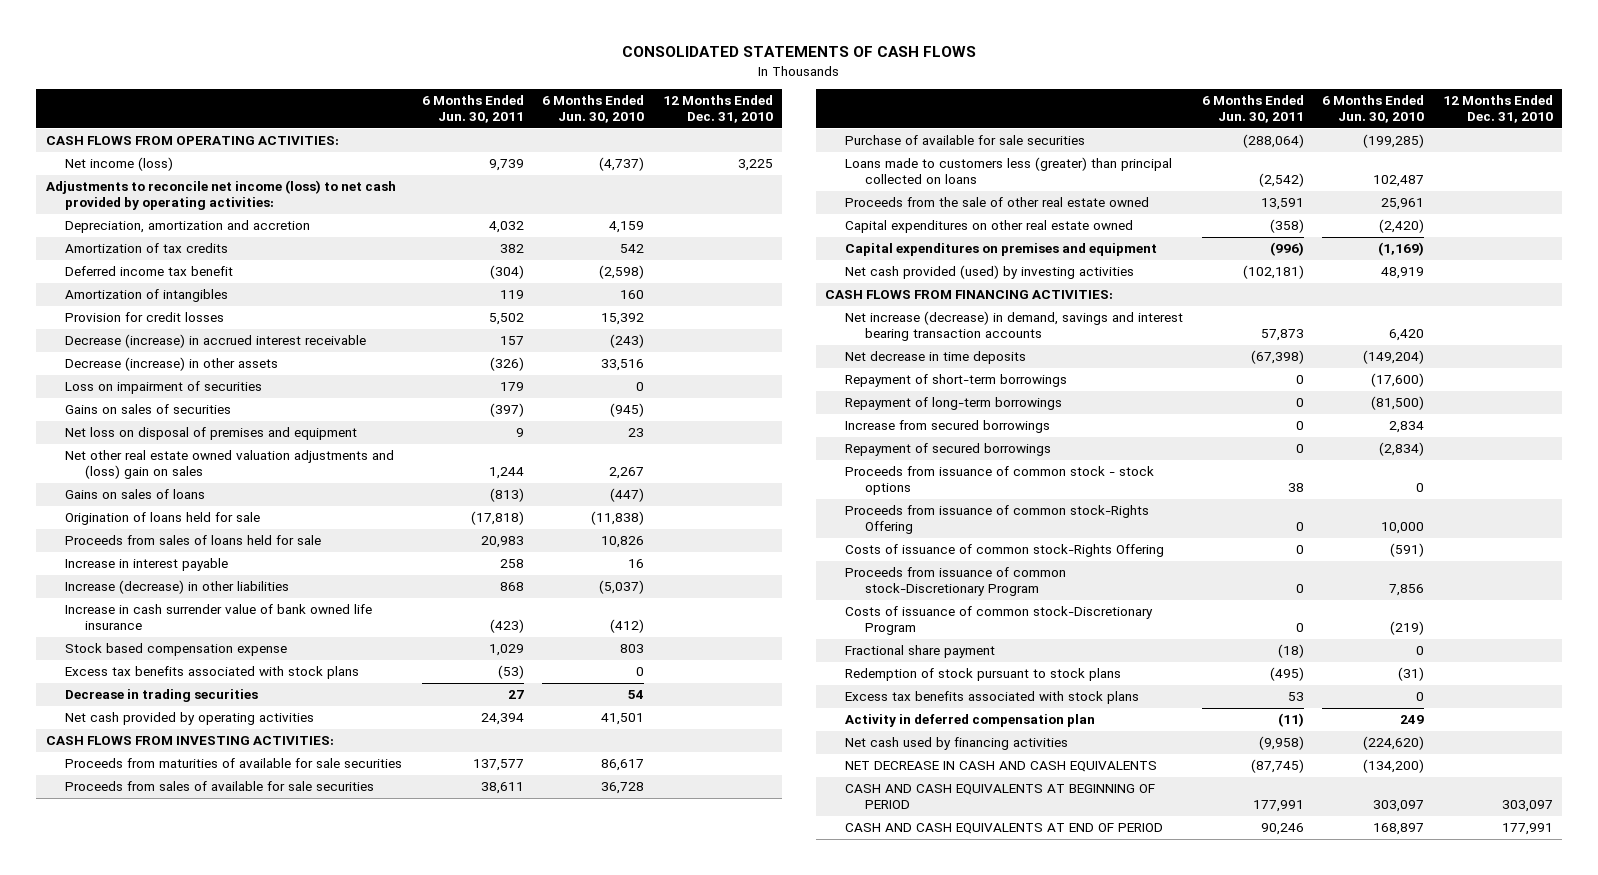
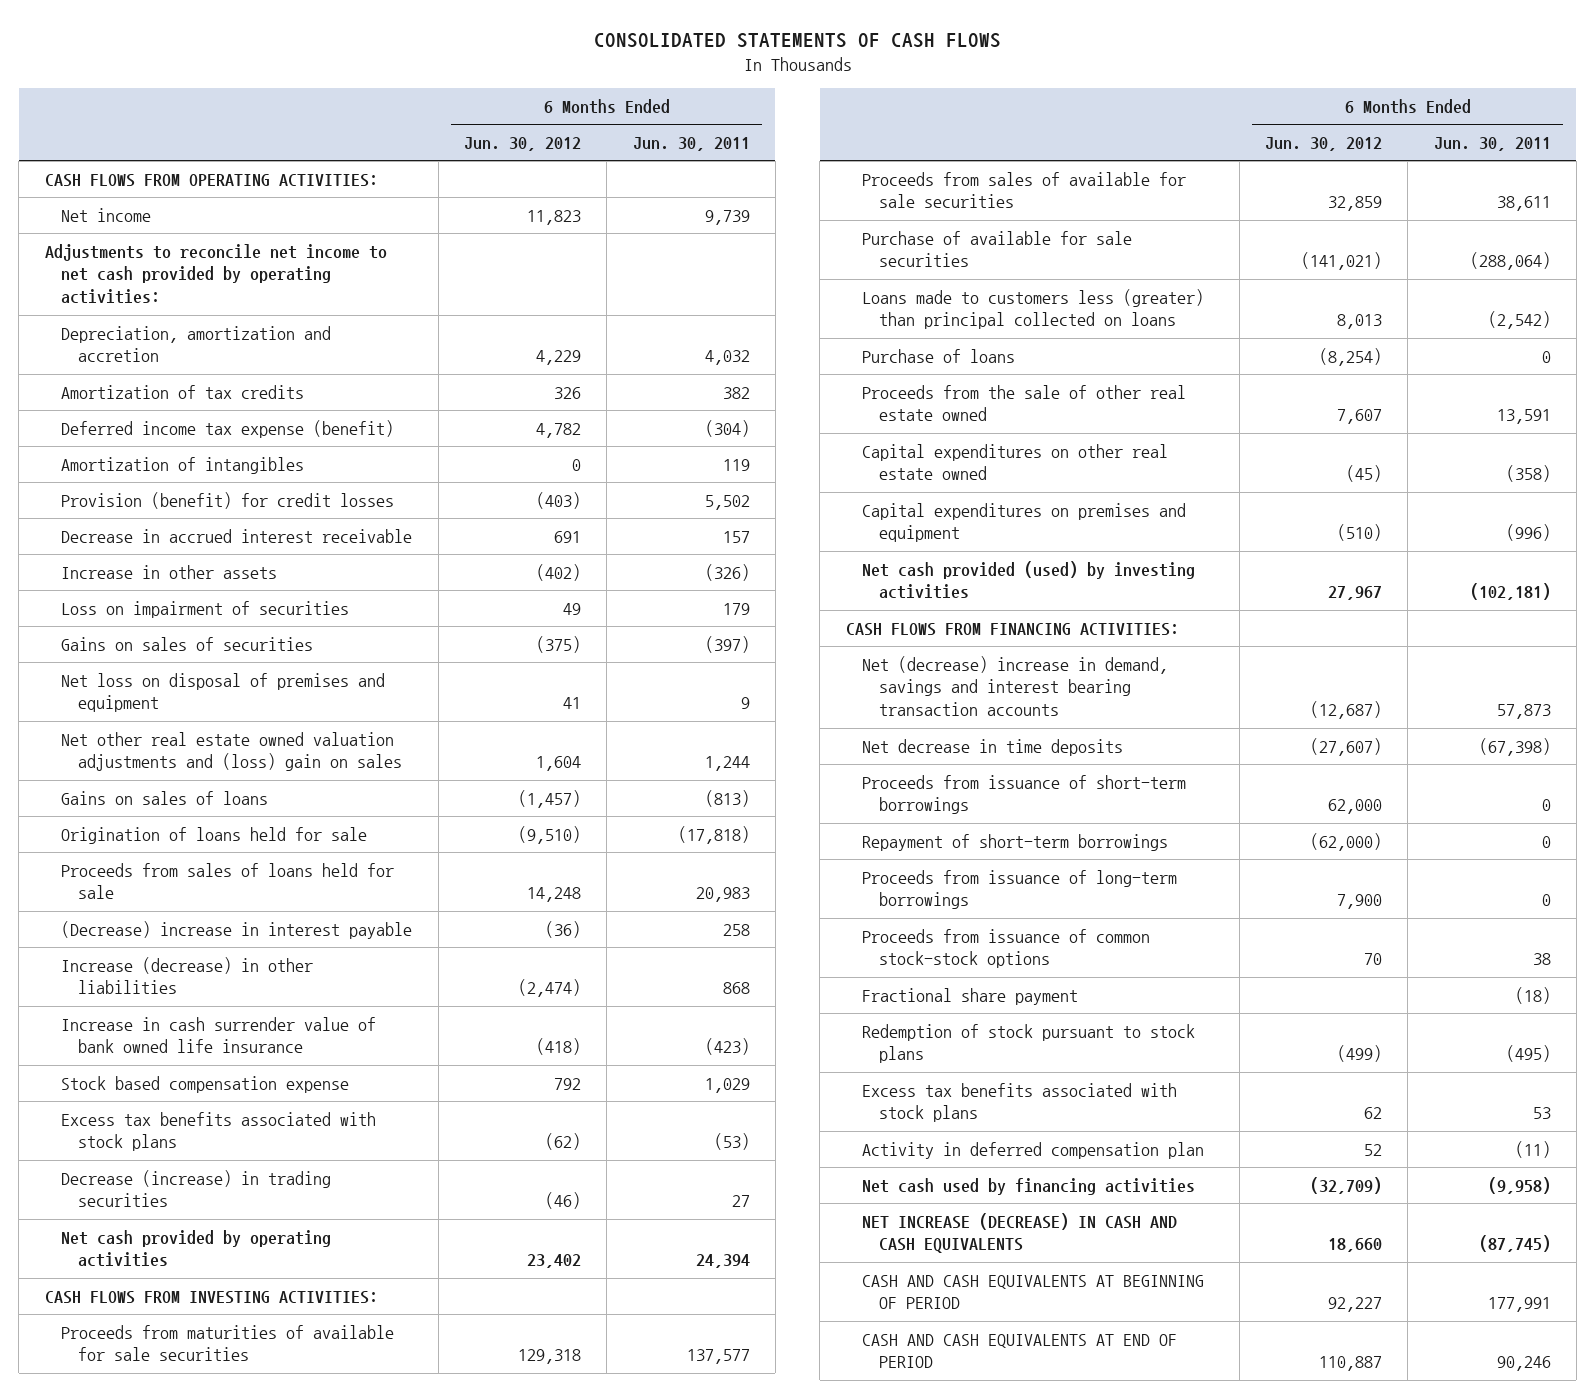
- | 6 Months Ended Jun. 30, 2011 | 6 Months Ended Jun. 30, 2010 | 12 Months Ended Dec. 31, 2010
+ | 6 Months Ended Jun. 30, 2012 | 6 Months Ended Jun. 30, 2011
- Net income (loss) | 9,739 | (4,737) | 3,225
- Adjustments to reconcile net income (loss) to net cash provided by operating activities:
+ Net income | 11,823 | 9,739
+ Adjustments to reconcile net income to net cash provided by operating activities:
- Deferred income tax benefit | (304) | (2,598) |
+ Deferred income tax expense (benefit) | 4,782 | (304)
- Provision for credit losses | 5,502 | 15,392 |
- Decrease (increase) in accrued interest receivable | 157 | (243) |
- Decrease (increase) in other assets | (326) | 33,516 |
+ Provision (benefit) for credit losses | (403) | 5,502
+ Decrease in accrued interest receivable | 691 | 157
+ Increase in other assets | (402) | (326)
- Increase in interest payable | 258 | 16 |
+ (Decrease) increase in interest payable | (36) | 258
- Decrease in trading securities | 27 | 54 |
+ Decrease (increase) in trading securities | (46) | 27
+ Purchase of loans | (8,254) | 0
- Net increase (decrease) in demand, savings and interest bearing transaction accounts | 57,873 | 6,420 |
+ Net (decrease) increase in demand, savings and interest bearing transaction accounts | (12,687) | 57,873
+ Proceeds from issuance of short-term borrowings | 62,000 | 0
- Repayment of long-term borrowings | 0 | (81,500) |
- Increase from secured borrowings | 0 | 2,834 |
- Repayment of secured borrowings | 0 | (2,834) |
- Proceeds from issuance of common stock - stock options | 38 | 0 |
- Proceeds from issuance of common stock-Rights Offering | 0 | 10,000 |
- Costs of issuance of common stock-Rights Offering | 0 | (591) |
- Proceeds from issuance of common stock-Discretionary Program | 0 | 7,856 |
- Costs of issuance of common stock-Discretionary Program | 0 | (219) |
+ Proceeds from issuance of long-term borrowings | 7,900 | 0
+ Proceeds from issuance of common stock-stock options | 70 | 38
- NET DECREASE IN CASH AND CASH EQUIVALENTS | (87,745) | (134,200) |
+ NET INCREASE (DECREASE) IN CASH AND CASH EQUIVALENTS | 18,660 | (87,745)

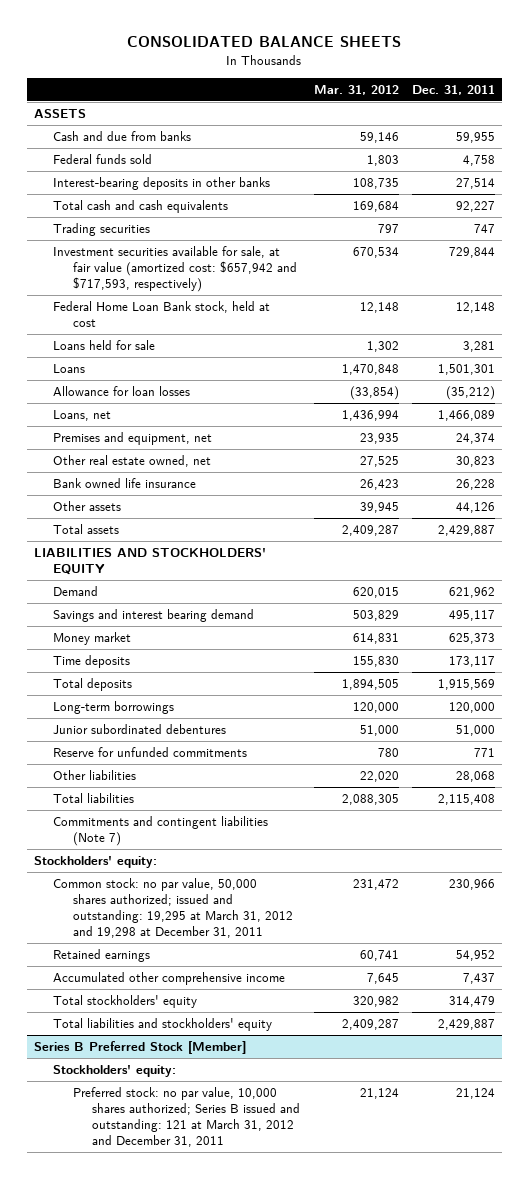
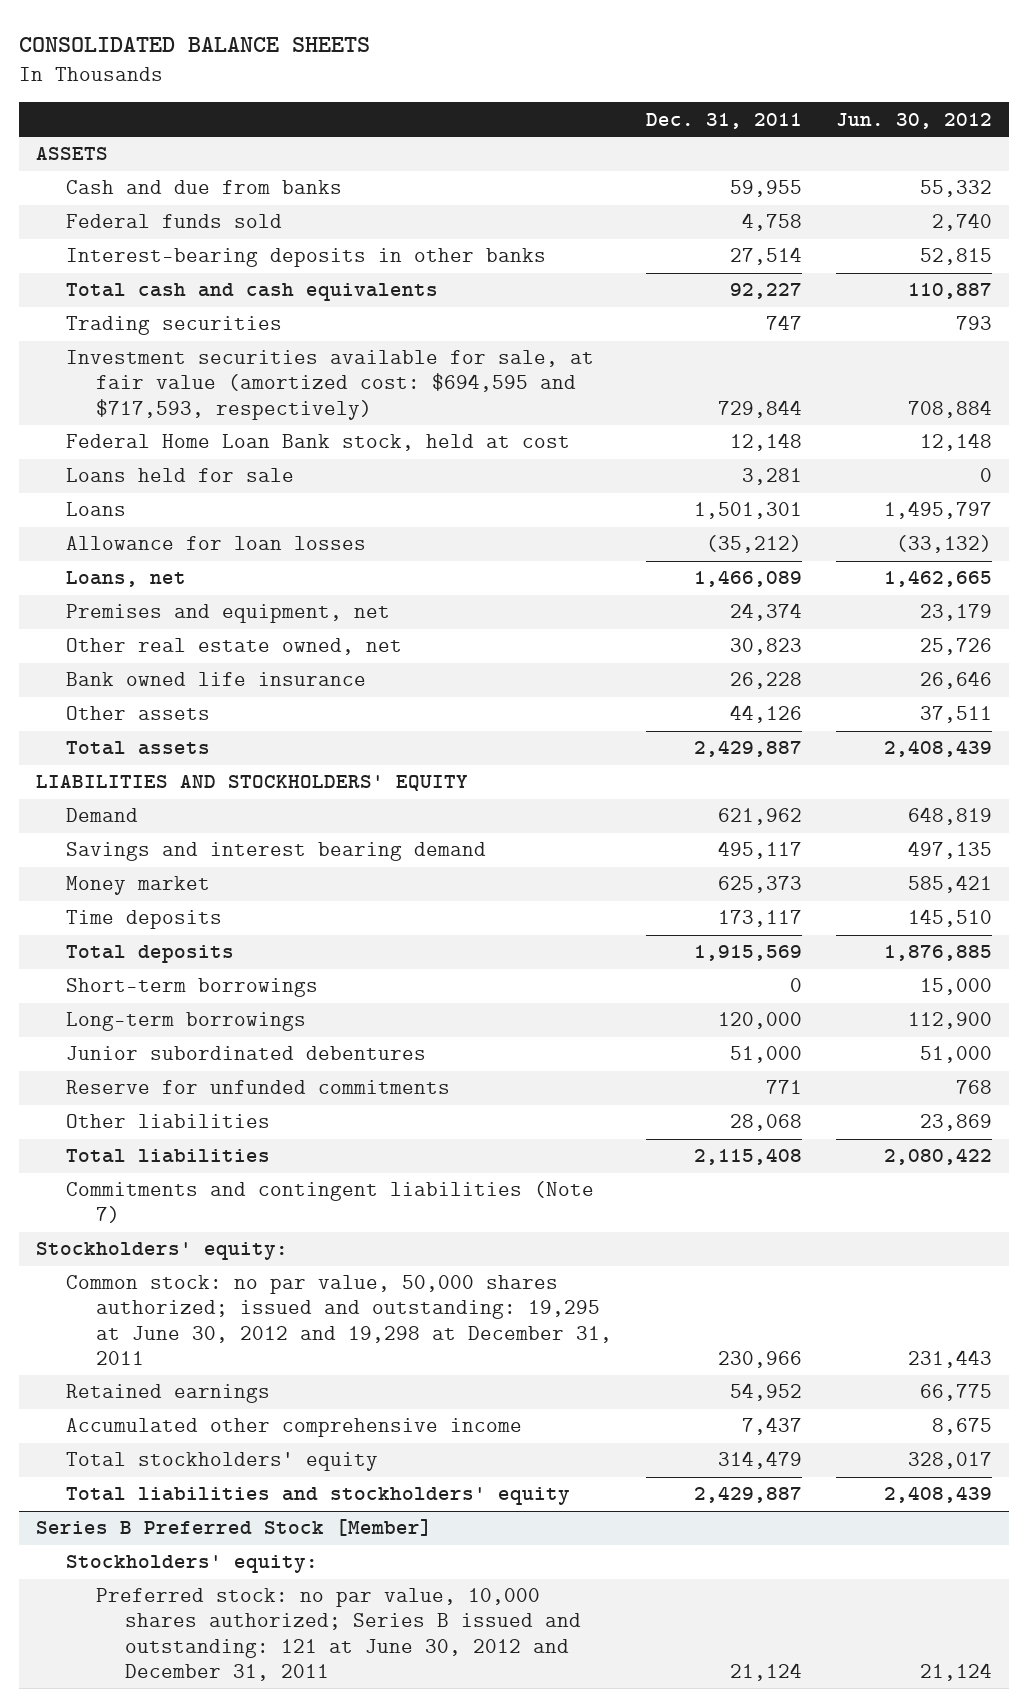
- | Mar. 31, 2012 | Dec. 31, 2011
+ | Dec. 31, 2011 | Jun. 30, 2012
- Investment securities available for sale, at fair value (amortized cost: $657,942 and $717,593, respectively) | 670,534 | 729,844
+ Investment securities available for sale, at fair value (amortized cost: $694,595 and $717,593, respectively) | 729,844 | 708,884
+ Short-term borrowings | 0 | 15,000
- Common stock: no par value, 50,000 shares authorized; issued and outstanding: 19,295 at March 31, 2012 and 19,298 at December 31, 2011 | 231,472 | 230,966
+ Common stock: no par value, 50,000 shares authorized; issued and outstanding: 19,295 at June 30, 2012 and 19,298 at December 31, 2011 | 230,966 | 231,443
@ Series B Preferred Stock [Member]
- Preferred stock: no par value, 10,000 shares authorized; Series B issued and outstanding: 121 at March 31, 2012 and December 31, 2011 | 21,124 | 21,124
+ Preferred stock: no par value, 10,000 shares authorized; Series B issued and outstanding: 121 at June 30, 2012 and December 31, 2011 | 21,124 | 21,124

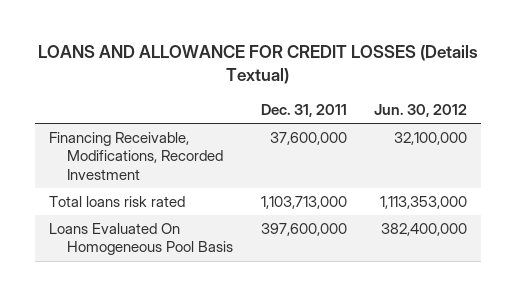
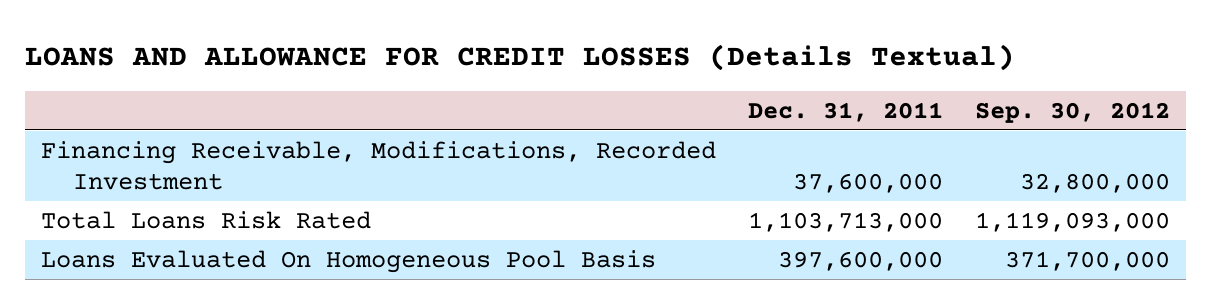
- | Dec. 31, 2011 | Jun. 30, 2012
+ | Dec. 31, 2011 | Sep. 30, 2012
- Total loans risk rated | 1,103,713,000 | 1,113,353,000
+ Total Loans Risk Rated | 1,103,713,000 | 1,119,093,000

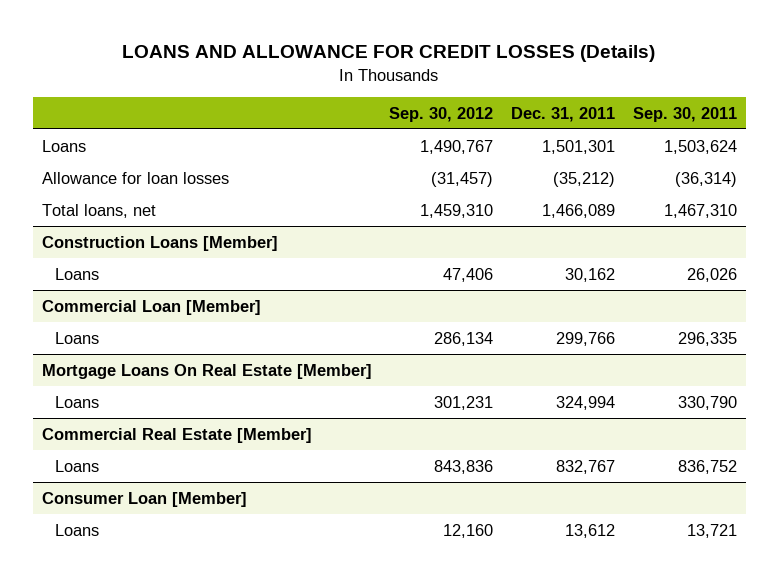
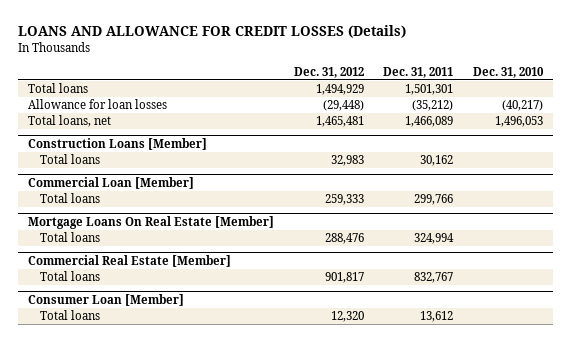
- | Sep. 30, 2012 | Dec. 31, 2011 | Sep. 30, 2011
+ | Dec. 31, 2012 | Dec. 31, 2011 | Dec. 31, 2010
- Loans | 1,490,767 | 1,501,301 | 1,503,624
+ Total loans | 1,494,929 | 1,501,301 |
@ Construction Loans [Member]
- Loans | 47,406 | 30,162 | 26,026
+ Total loans | 32,983 | 30,162 |
@ Commercial Loan [Member]
- Loans | 286,134 | 299,766 | 296,335
+ Total loans | 259,333 | 299,766 |
@ Mortgage Loans On Real Estate [Member]
- Loans | 301,231 | 324,994 | 330,790
+ Total loans | 288,476 | 324,994 |
@ Commercial Real Estate [Member]
- Loans | 843,836 | 832,767 | 836,752
+ Total loans | 901,817 | 832,767 |
@ Consumer Loan [Member]
- Loans | 12,160 | 13,612 | 13,721
+ Total loans | 12,320 | 13,612 |

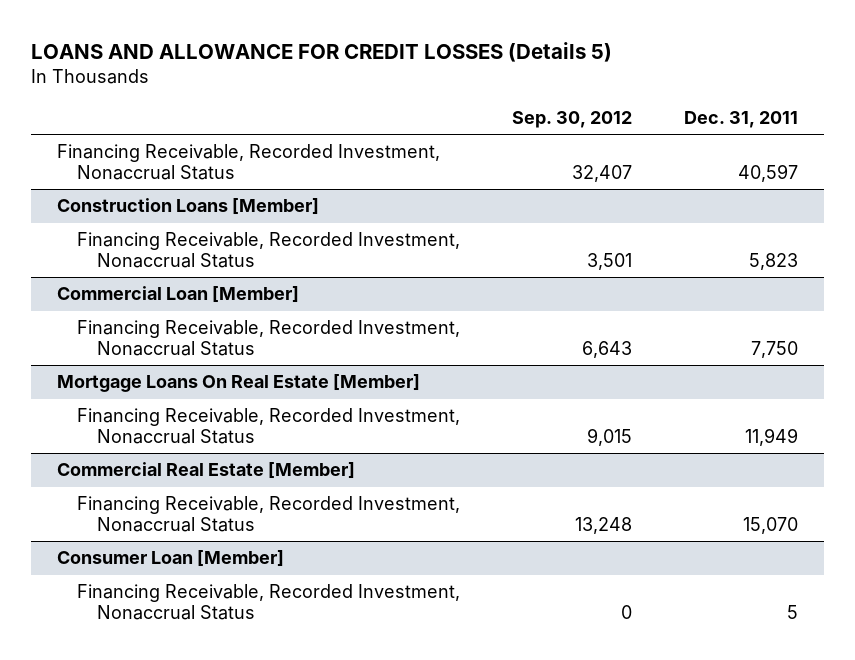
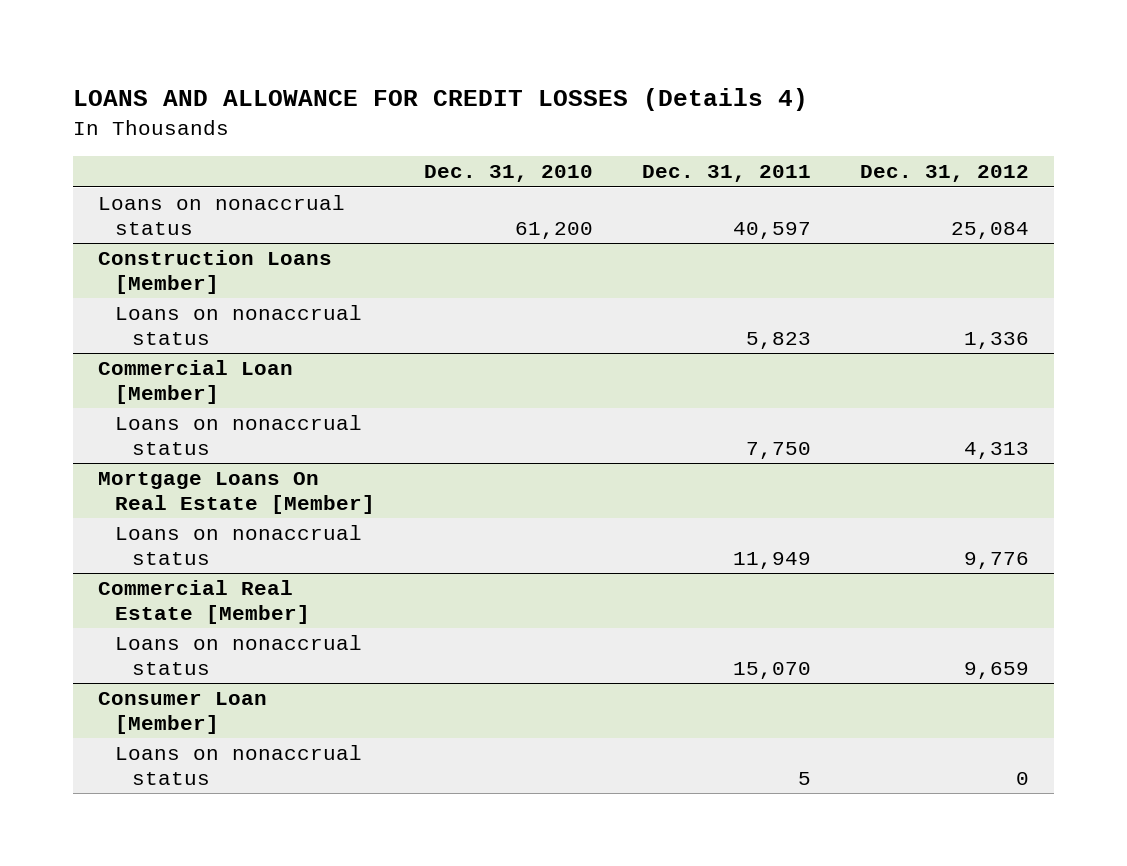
- LOANS AND ALLOWANCE FOR CREDIT LOSSES (Details 5)
+ LOANS AND ALLOWANCE FOR CREDIT LOSSES (Details 4)
- | Sep. 30, 2012 | Dec. 31, 2011
+ | Dec. 31, 2010 | Dec. 31, 2011 | Dec. 31, 2012
- Financing Receivable, Recorded Investment, Nonaccrual Status | 32,407 | 40,597
+ Loans on nonaccrual status | 61,200 | 40,597 | 25,084
@ Construction Loans [Member]
- Financing Receivable, Recorded Investment, Nonaccrual Status | 3,501 | 5,823
+ Loans on nonaccrual status | | 5,823 | 1,336
@ Commercial Loan [Member]
- Financing Receivable, Recorded Investment, Nonaccrual Status | 6,643 | 7,750
+ Loans on nonaccrual status | | 7,750 | 4,313
@ Mortgage Loans On Real Estate [Member]
- Financing Receivable, Recorded Investment, Nonaccrual Status | 9,015 | 11,949
+ Loans on nonaccrual status | | 11,949 | 9,776
@ Commercial Real Estate [Member]
- Financing Receivable, Recorded Investment, Nonaccrual Status | 13,248 | 15,070
+ Loans on nonaccrual status | | 15,070 | 9,659
@ Consumer Loan [Member]
- Financing Receivable, Recorded Investment, Nonaccrual Status | 0 | 5
+ Loans on nonaccrual status | | 5 | 0

